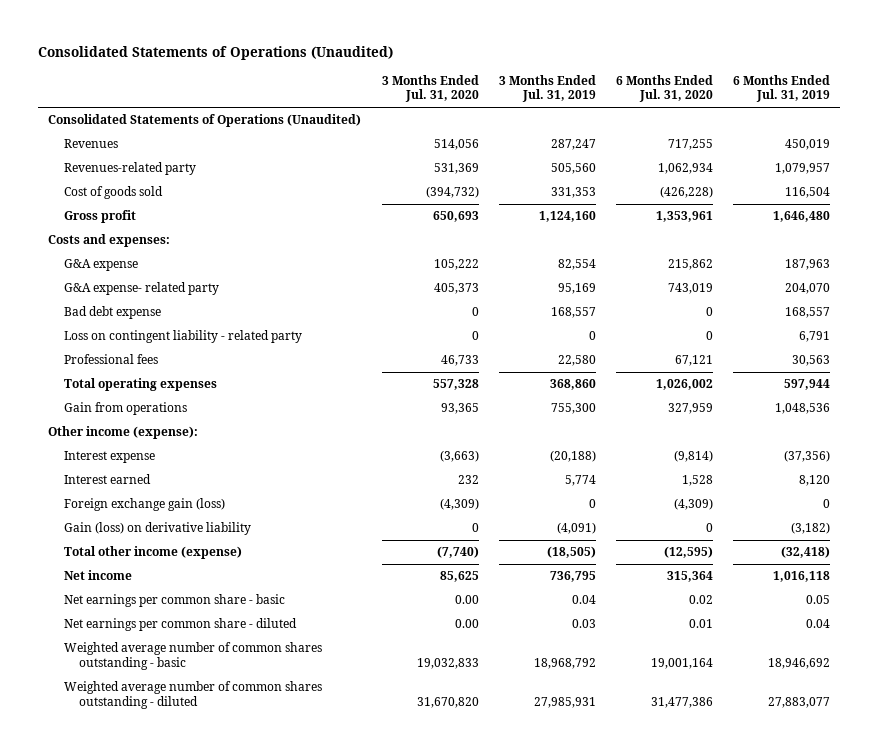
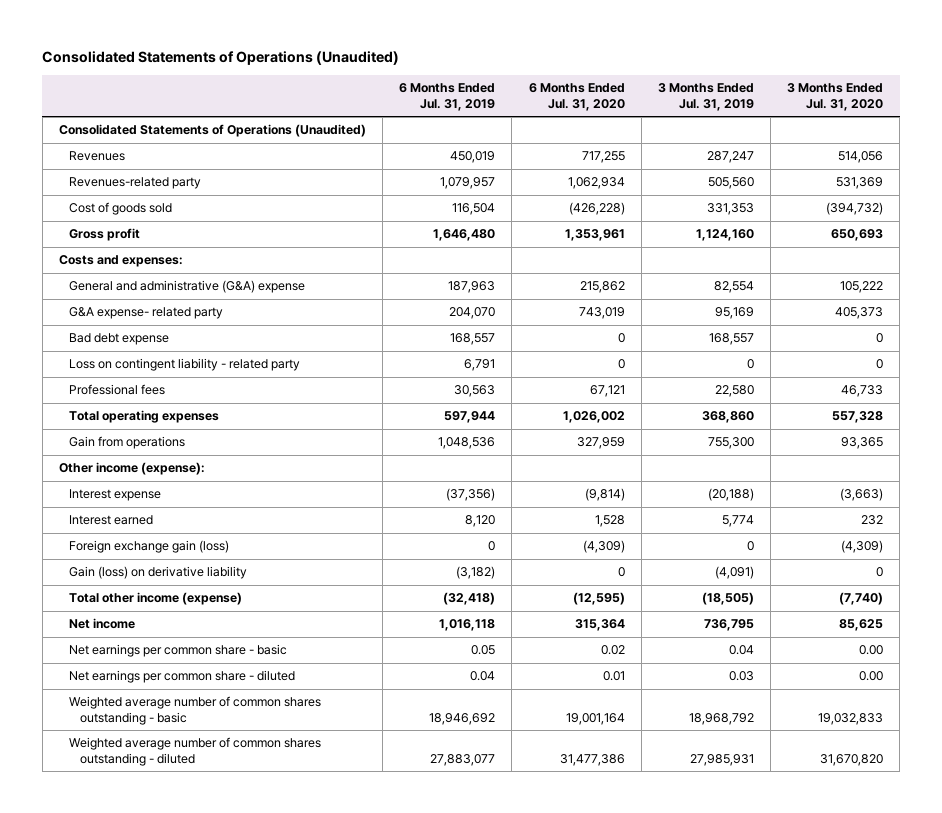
- | 3 Months Ended Jul. 31, 2020 | 3 Months Ended Jul. 31, 2019 | 6 Months Ended Jul. 31, 2020 | 6 Months Ended Jul. 31, 2019
+ | 6 Months Ended Jul. 31, 2019 | 6 Months Ended Jul. 31, 2020 | 3 Months Ended Jul. 31, 2019 | 3 Months Ended Jul. 31, 2020
- G&A expense | 105,222 | 82,554 | 215,862 | 187,963
+ General and administrative (G&A) expense | 187,963 | 215,862 | 82,554 | 105,222

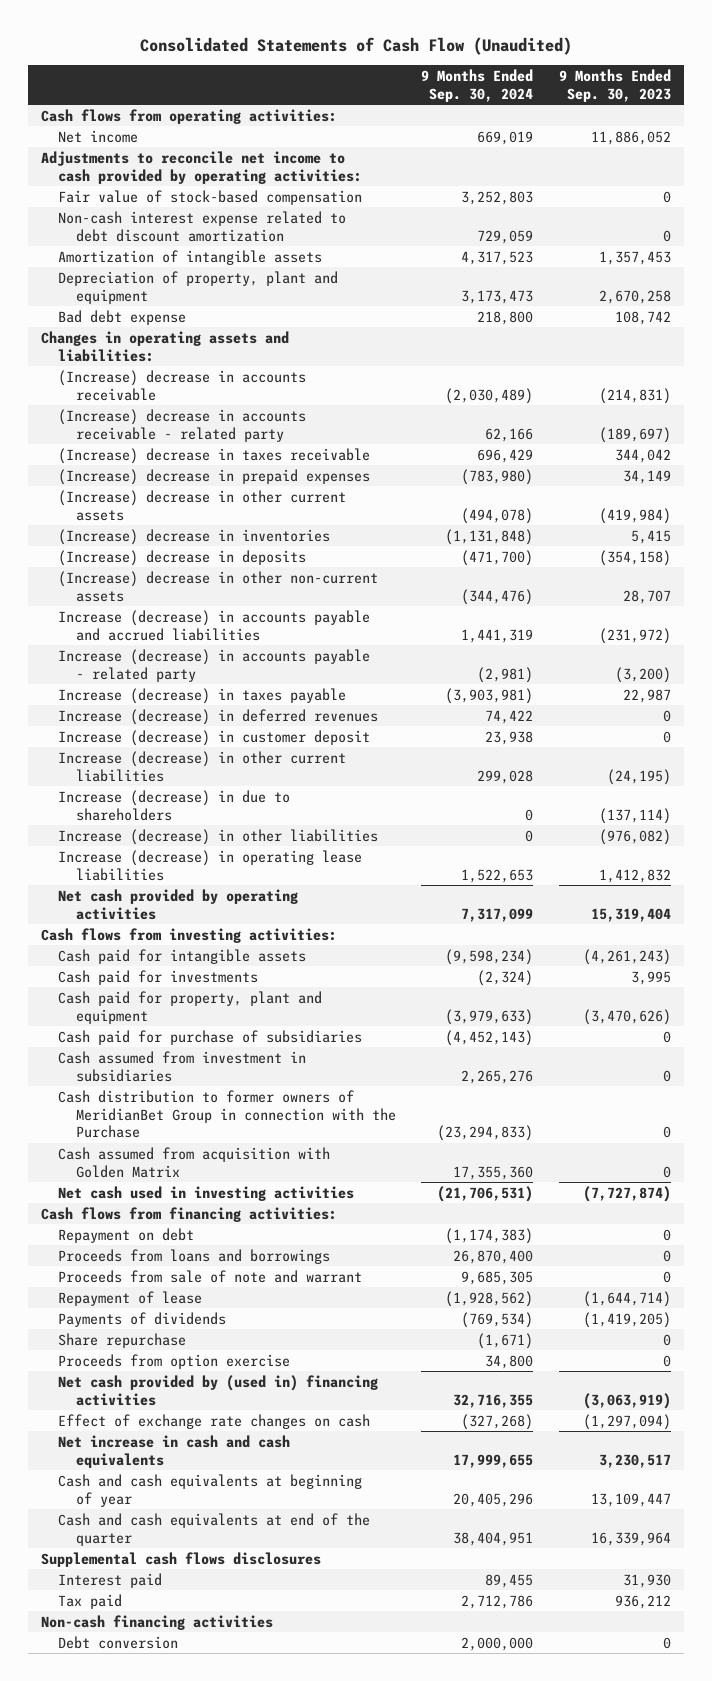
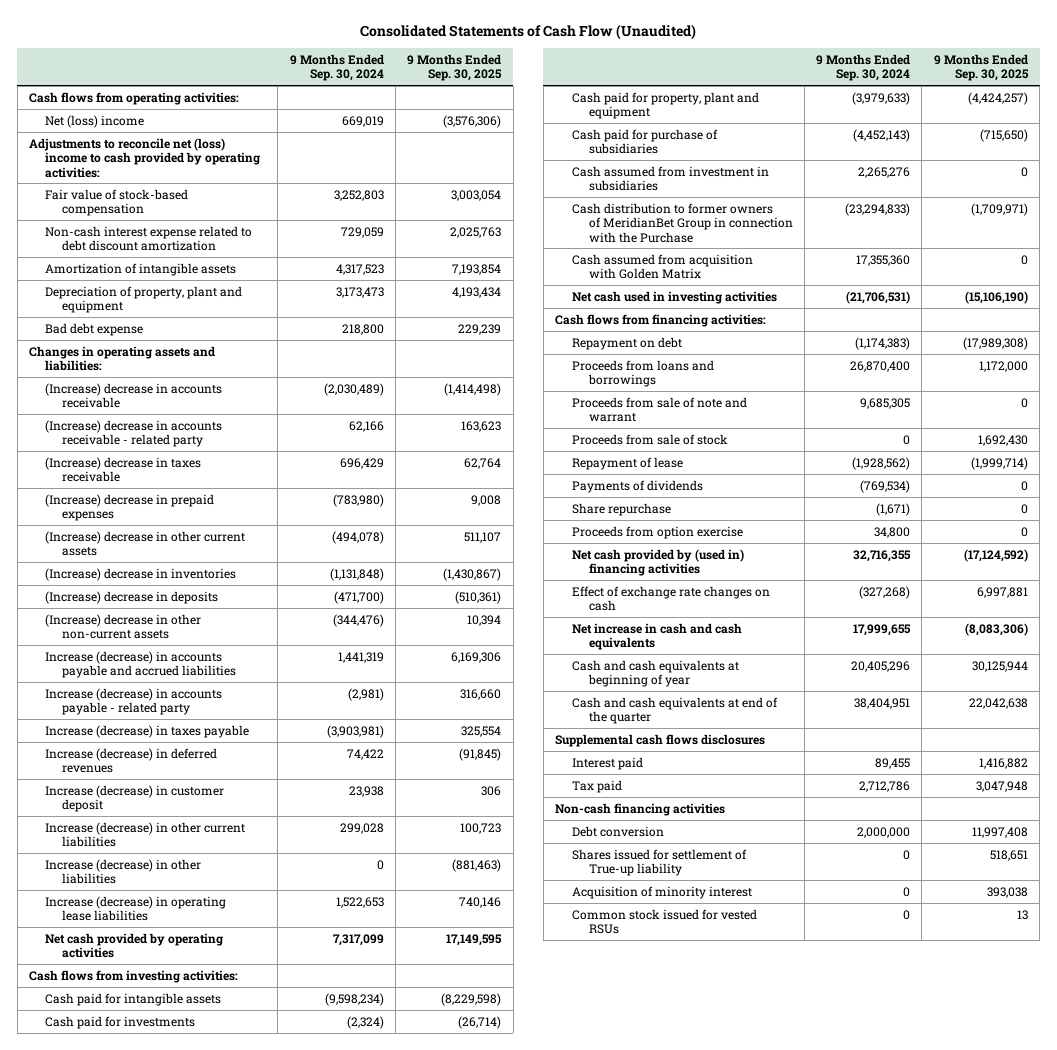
- | 9 Months Ended Sep. 30, 2024 | 9 Months Ended Sep. 30, 2023
+ | 9 Months Ended Sep. 30, 2024 | 9 Months Ended Sep. 30, 2025
- Net income | 669,019 | 11,886,052
- Adjustments to reconcile net income to cash provided by operating activities:
+ Net (loss) income | 669,019 | (3,576,306)
+ Adjustments to reconcile net (loss) income to cash provided by operating activities:
- Increase (decrease) in due to shareholders | 0 | (137,114)
+ Proceeds from sale of stock | 0 | 1,692,430
+ Shares issued for settlement of True-up liability | 0 | 518,651
+ Acquisition of minority interest | 0 | 393,038
+ Common stock issued for vested RSUs | 0 | 13

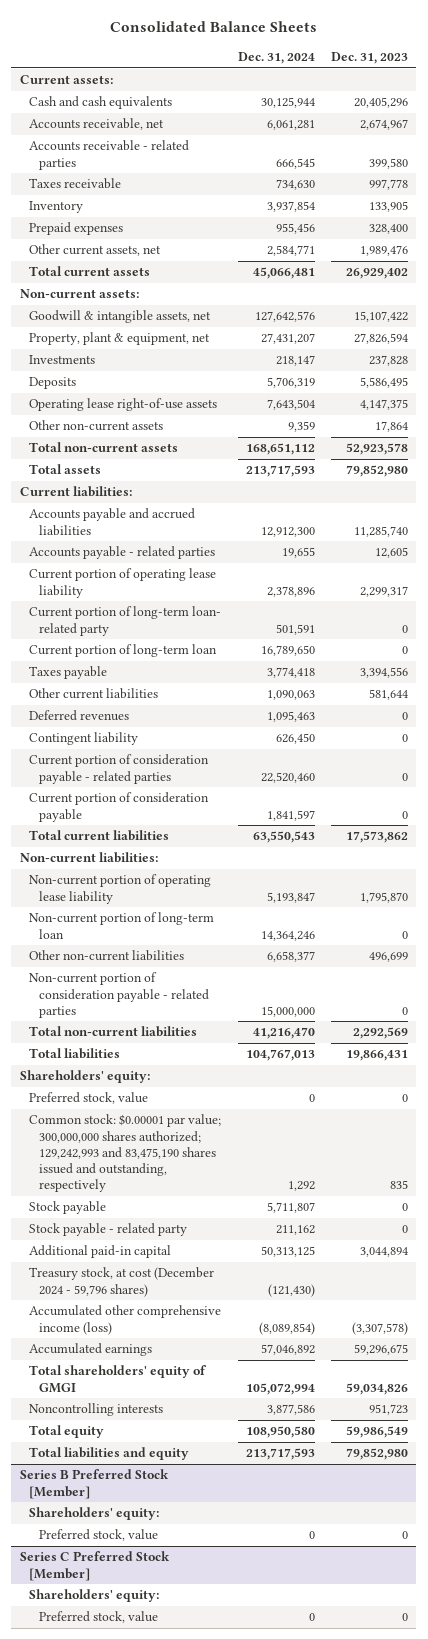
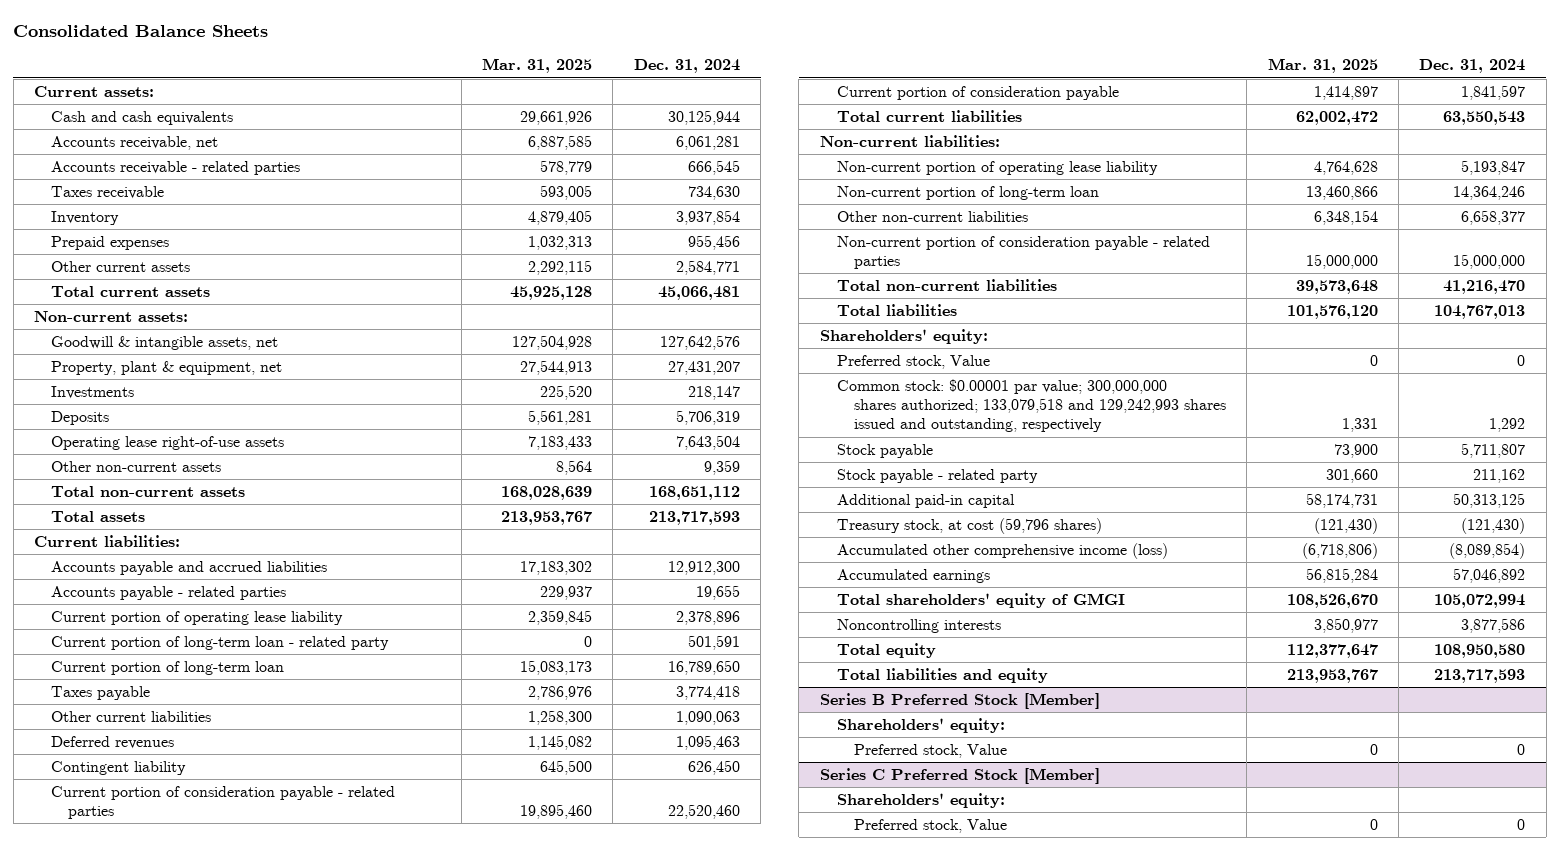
- | Dec. 31, 2024 | Dec. 31, 2023
+ | Mar. 31, 2025 | Dec. 31, 2024
- Other current assets, net | 2,584,771 | 1,989,476
+ Other current assets | 2,292,115 | 2,584,771
- Current portion of long-term loan- related party | 501,591 | 0
+ Current portion of long-term loan - related party | 0 | 501,591
- Preferred stock, value | 0 | 0
- Common stock: $0.00001 par value; 300,000,000 shares authorized; 129,242,993 and 83,475,190 shares issued and outstanding, respectively | 1,292 | 835
+ Preferred stock, Value | 0 | 0
+ Common stock: $0.00001 par value; 300,000,000 shares authorized; 133,079,518 and 129,242,993 shares issued and outstanding, respectively | 1,331 | 1,292
- Treasury stock, at cost (December 2024 - 59,796 shares) | (121,430) |
+ Treasury stock, at cost (59,796 shares) | (121,430) | (121,430)
@ Series B Preferred Stock [Member]
- Preferred stock, value | 0 | 0
+ Preferred stock, Value | 0 | 0
@ Series C Preferred Stock [Member]
- Preferred stock, value | 0 | 0
+ Preferred stock, Value | 0 | 0

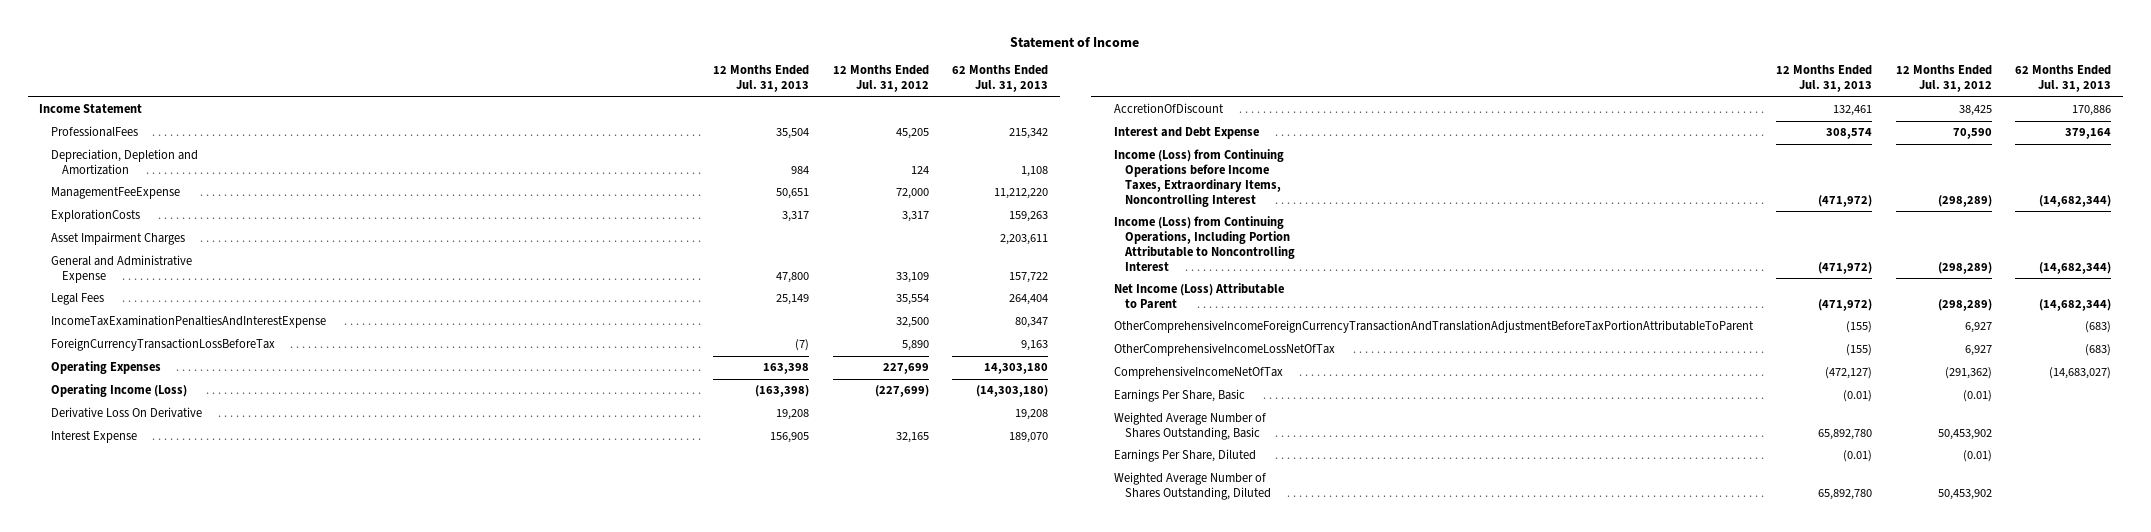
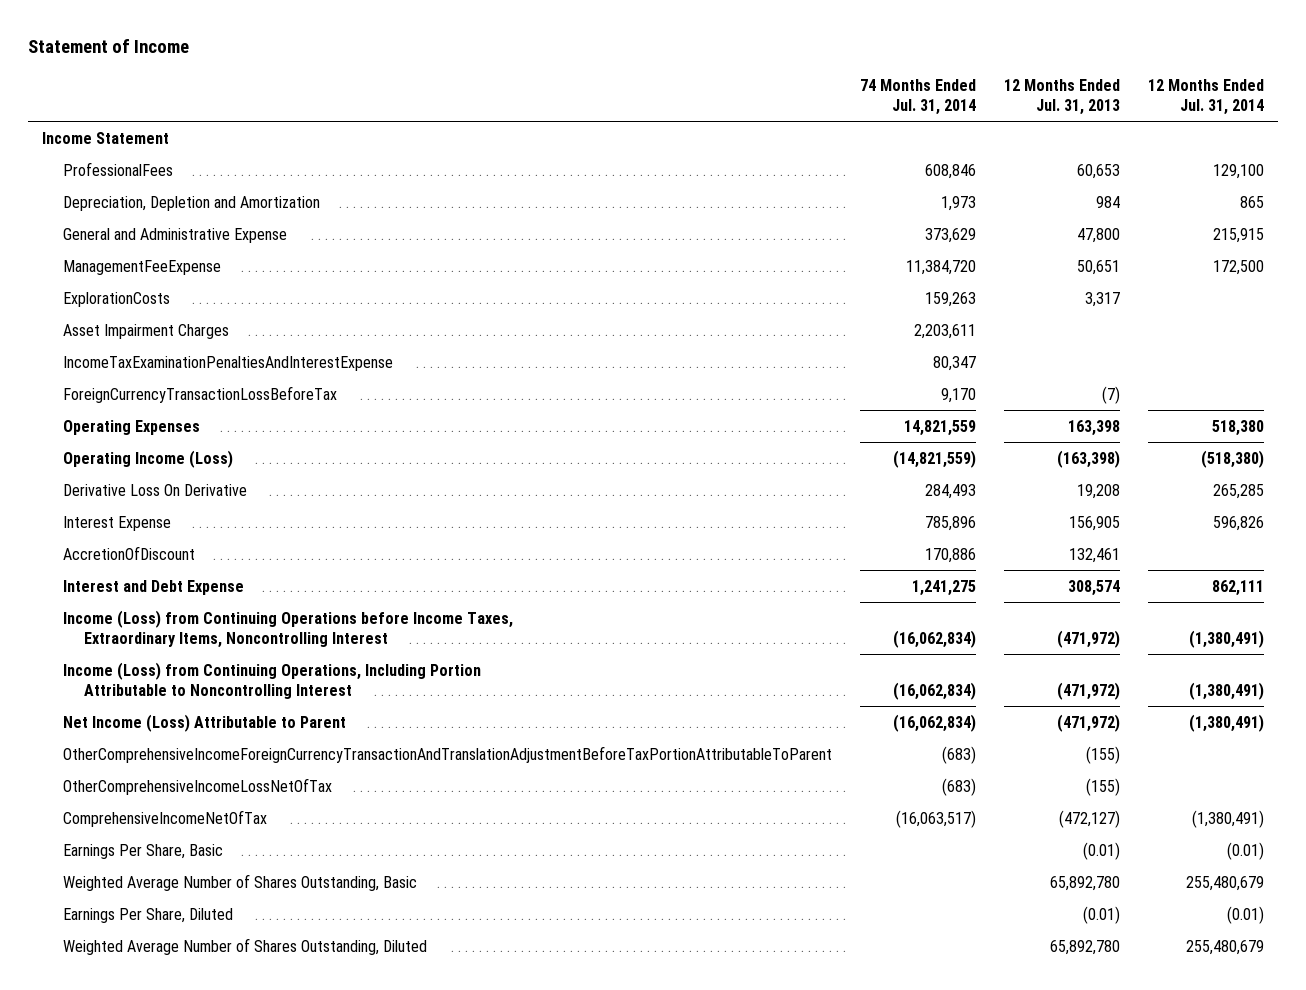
- | 12 Months Ended Jul. 31, 2013 | 12 Months Ended Jul. 31, 2012 | 62 Months Ended Jul. 31, 2013
+ | 74 Months Ended Jul. 31, 2014 | 12 Months Ended Jul. 31, 2013 | 12 Months Ended Jul. 31, 2014
- ProfessionalFees | 35,504 | 45,205 | 215,342
+ ProfessionalFees | 608,846 | 60,653 | 129,100
moved up: General and Administrative Expense | 373,629 | 47,800 | 215,915
- Legal Fees | 25,149 | 35,554 | 264,404

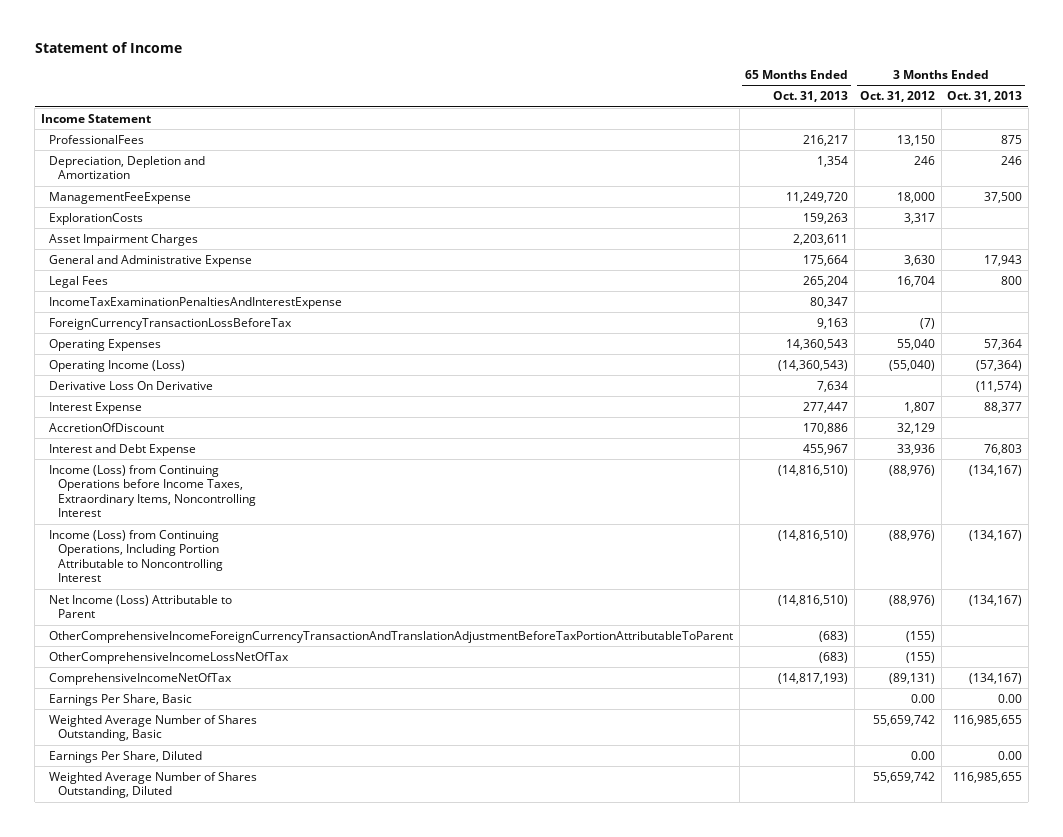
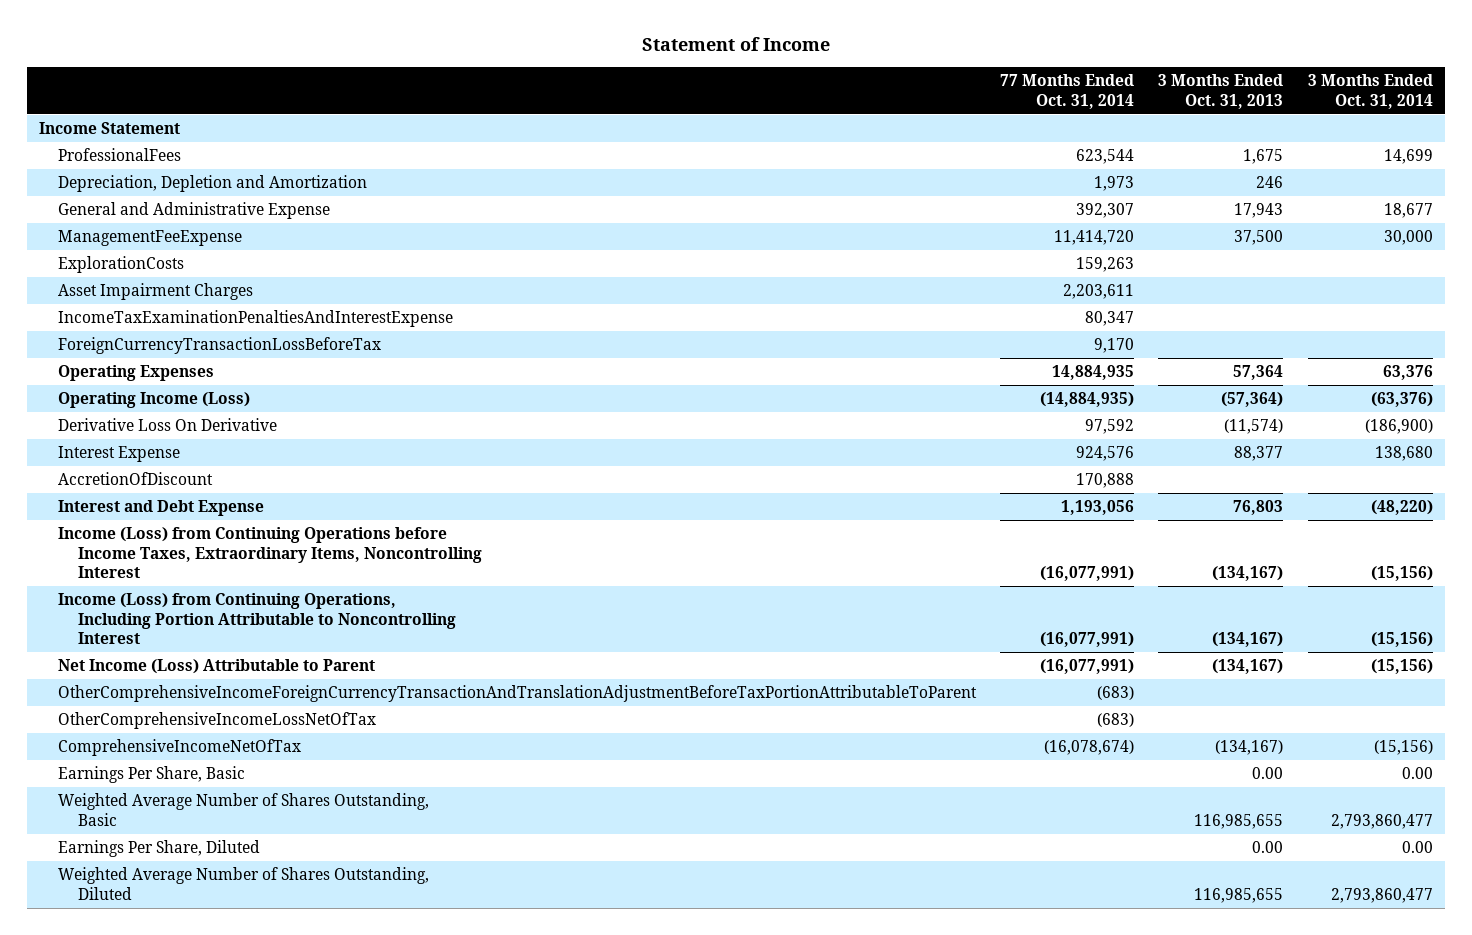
- | 65 Months Ended Oct. 31, 2013 | 3 Months Ended Oct. 31, 2012 | 3 Months Ended Oct. 31, 2013
+ | 77 Months Ended Oct. 31, 2014 | 3 Months Ended Oct. 31, 2013 | 3 Months Ended Oct. 31, 2014
- ProfessionalFees | 216,217 | 13,150 | 875
+ ProfessionalFees | 623,544 | 1,675 | 14,699
moved up: General and Administrative Expense | 392,307 | 17,943 | 18,677
- Legal Fees | 265,204 | 16,704 | 800

